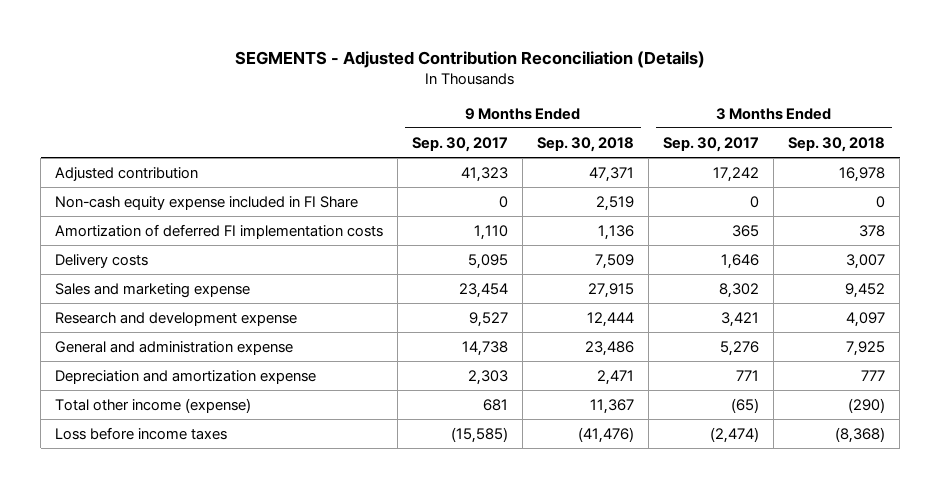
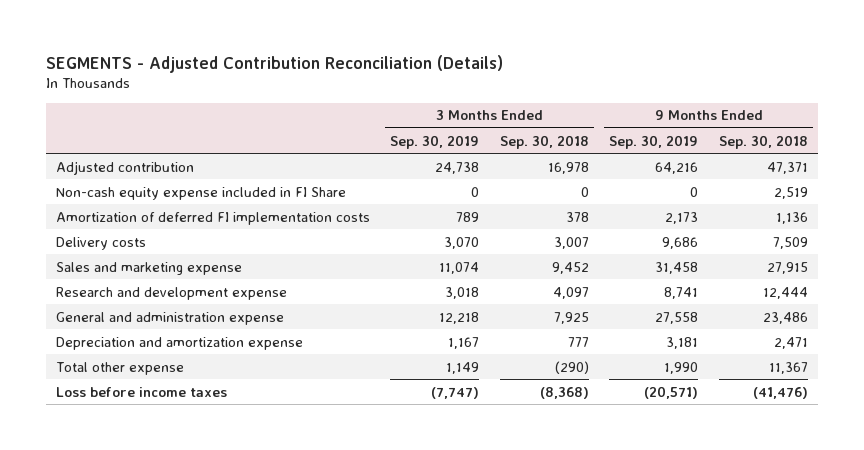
- | 9 Months Ended Sep. 30, 2017 | 9 Months Ended Sep. 30, 2018 | 3 Months Ended Sep. 30, 2017 | 3 Months Ended Sep. 30, 2018
+ | 3 Months Ended Sep. 30, 2019 | 3 Months Ended Sep. 30, 2018 | 9 Months Ended Sep. 30, 2019 | 9 Months Ended Sep. 30, 2018
- Total other income (expense) | 681 | 11,367 | (65) | (290)
+ Total other expense | 1,149 | (290) | 1,990 | 11,367

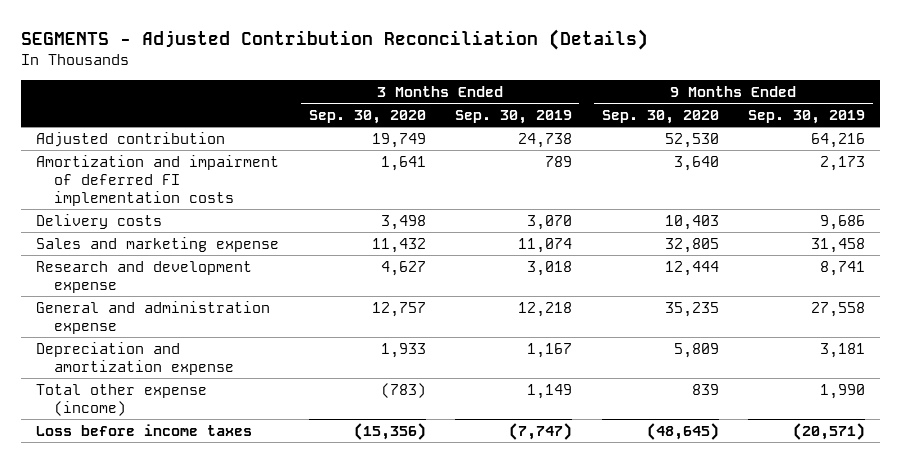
- | 3 Months Ended Sep. 30, 2019 | 3 Months Ended Sep. 30, 2018 | 9 Months Ended Sep. 30, 2019 | 9 Months Ended Sep. 30, 2018
+ | 3 Months Ended Sep. 30, 2020 | 3 Months Ended Sep. 30, 2019 | 9 Months Ended Sep. 30, 2020 | 9 Months Ended Sep. 30, 2019
- Non-cash equity expense included in FI Share | 0 | 0 | 0 | 2,519
- Amortization of deferred FI implementation costs | 789 | 378 | 2,173 | 1,136
+ Amortization and impairment of deferred FI implementation costs | 1,641 | 789 | 3,640 | 2,173
- Total other expense | 1,149 | (290) | 1,990 | 11,367
+ Total other expense (income) | (783) | 1,149 | 839 | 1,990

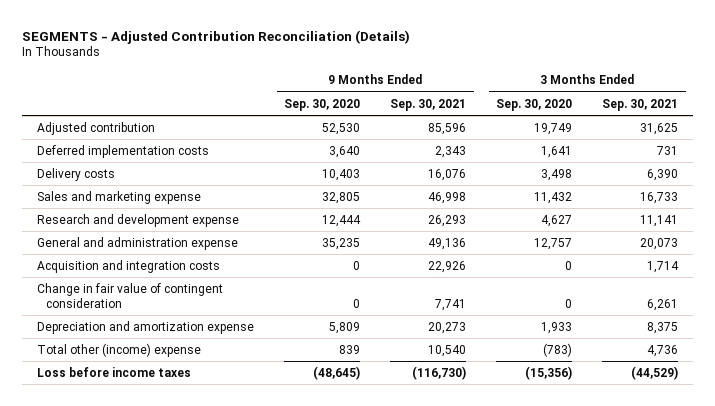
- | 3 Months Ended Sep. 30, 2020 | 3 Months Ended Sep. 30, 2019 | 9 Months Ended Sep. 30, 2020 | 9 Months Ended Sep. 30, 2019
+ | 9 Months Ended Sep. 30, 2020 | 9 Months Ended Sep. 30, 2021 | 3 Months Ended Sep. 30, 2020 | 3 Months Ended Sep. 30, 2021
- Amortization and impairment of deferred FI implementation costs | 1,641 | 789 | 3,640 | 2,173
+ Deferred implementation costs | 3,640 | 2,343 | 1,641 | 731
+ Acquisition and integration costs | 0 | 22,926 | 0 | 1,714
+ Change in fair value of contingent consideration | 0 | 7,741 | 0 | 6,261
- Total other expense (income) | (783) | 1,149 | 839 | 1,990
+ Total other (income) expense | 839 | 10,540 | (783) | 4,736

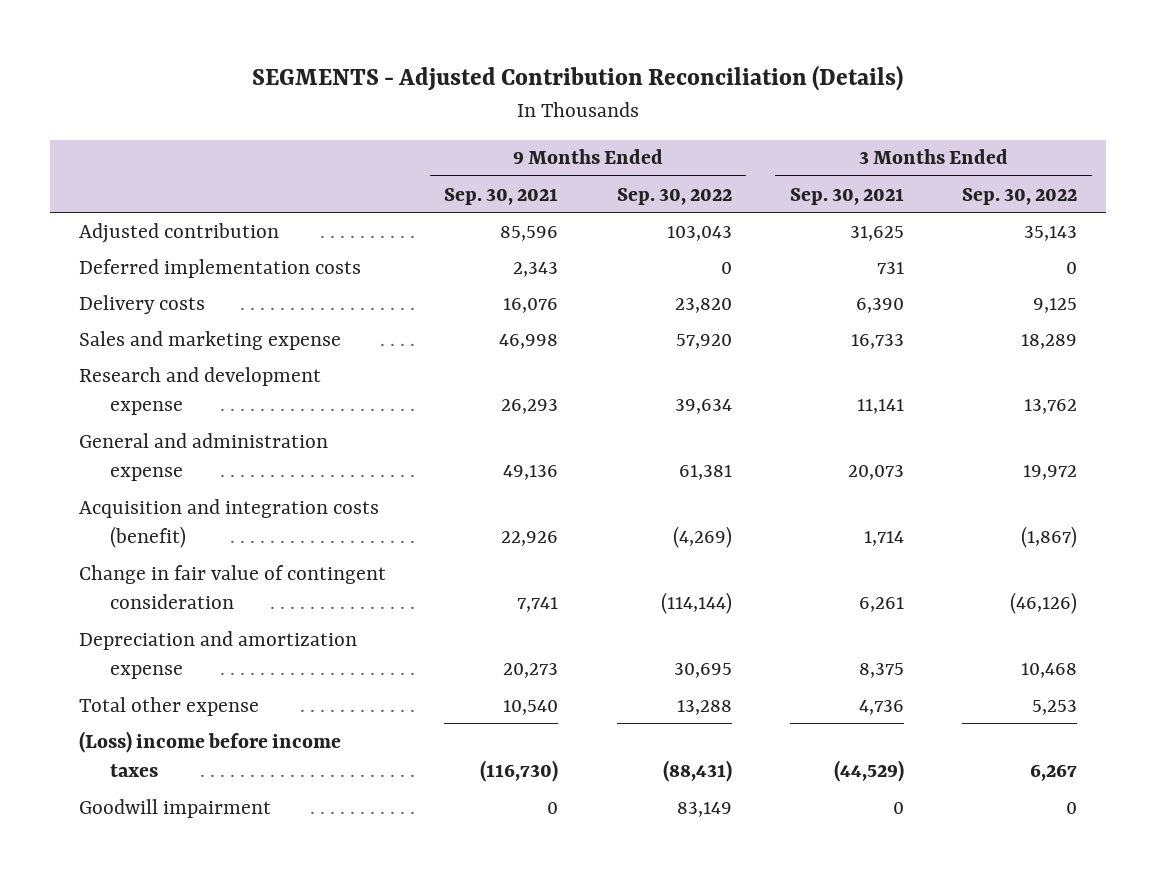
- | 9 Months Ended Sep. 30, 2020 | 9 Months Ended Sep. 30, 2021 | 3 Months Ended Sep. 30, 2020 | 3 Months Ended Sep. 30, 2021
+ | 9 Months Ended Sep. 30, 2021 | 9 Months Ended Sep. 30, 2022 | 3 Months Ended Sep. 30, 2021 | 3 Months Ended Sep. 30, 2022
- Acquisition and integration costs | 0 | 22,926 | 0 | 1,714
+ Acquisition and integration costs (benefit) | 22,926 | (4,269) | 1,714 | (1,867)
- Total other (income) expense | 839 | 10,540 | (783) | 4,736
- Loss before income taxes | (48,645) | (116,730) | (15,356) | (44,529)
+ Total other expense | 10,540 | 13,288 | 4,736 | 5,253
+ (Loss) income before income taxes | (116,730) | (88,431) | (44,529) | 6,267
+ Goodwill impairment | 0 | 83,149 | 0 | 0

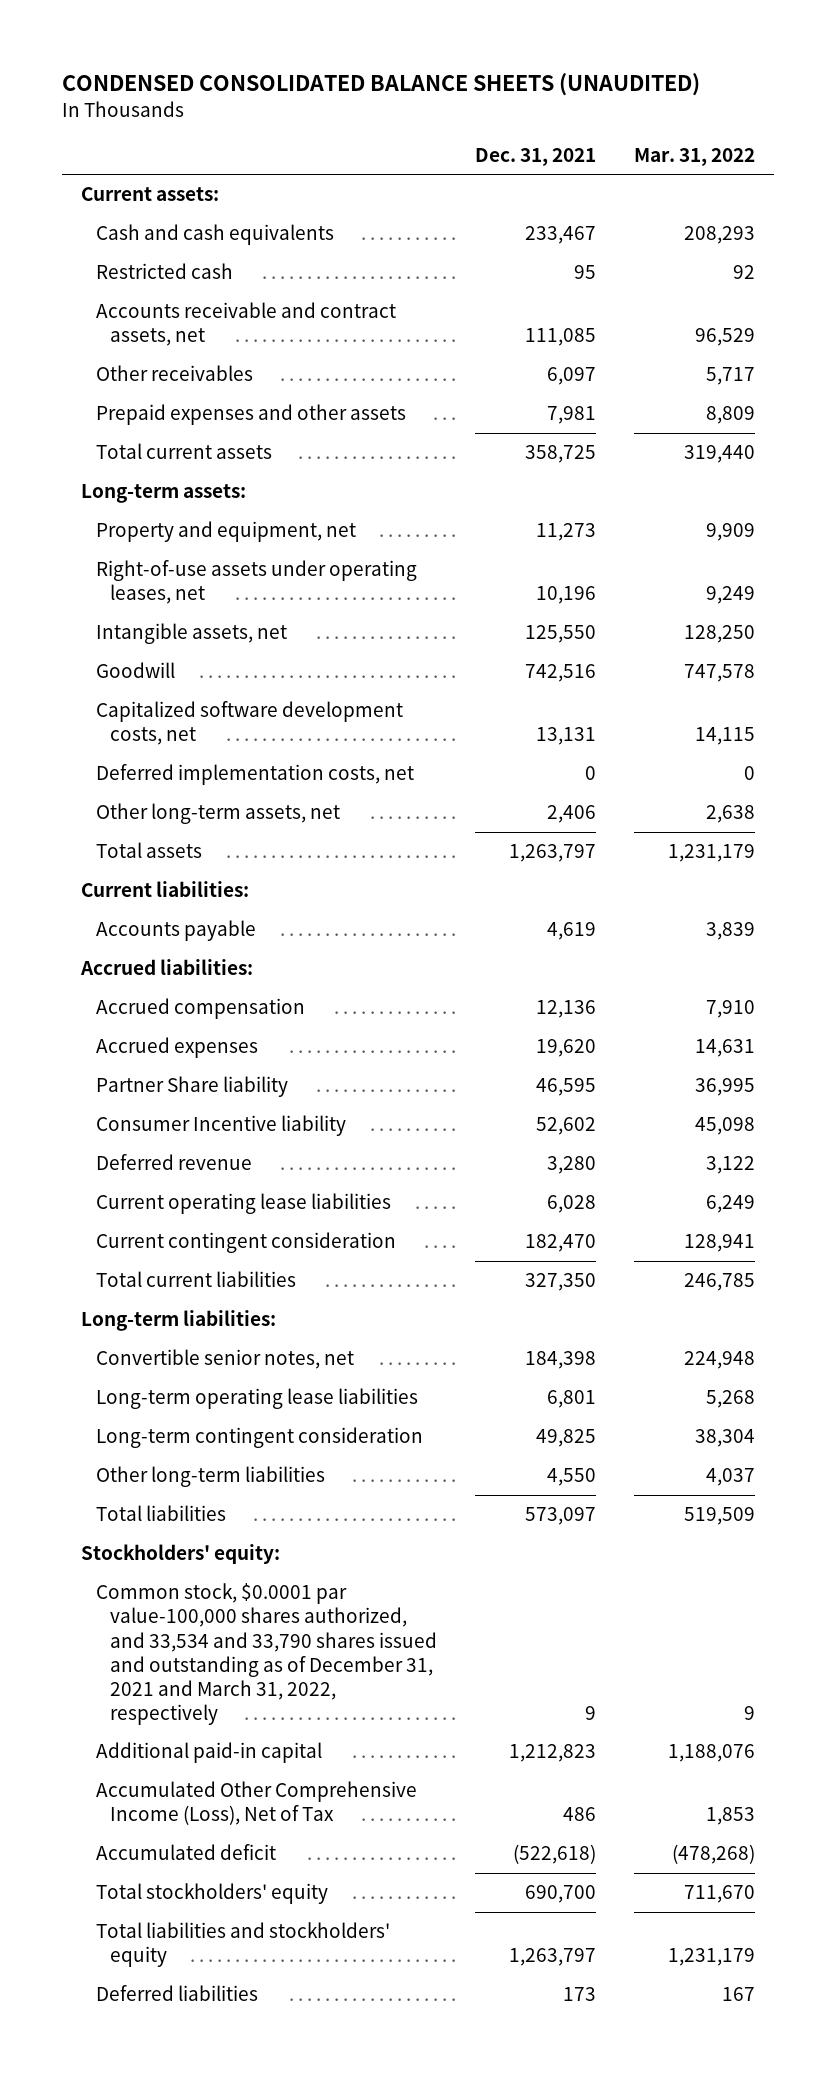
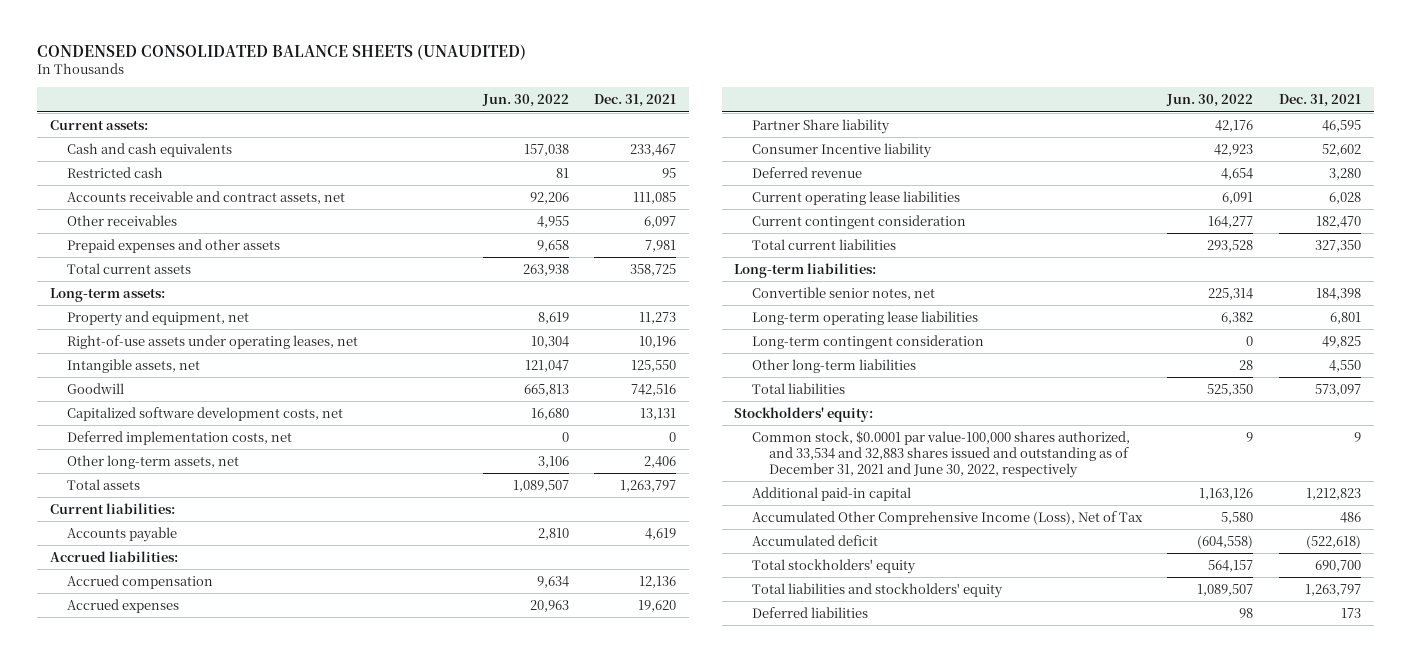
- | Dec. 31, 2021 | Mar. 31, 2022
+ | Jun. 30, 2022 | Dec. 31, 2021
- Common stock, $0.0001 par value-100,000 shares authorized, and 33,534 and 33,790 shares issued and outstanding as of December 31, 2021 and March 31, 2022, respectively | 9 | 9
+ Common stock, $0.0001 par value-100,000 shares authorized, and 33,534 and 32,883 shares issued and outstanding as of December 31, 2021 and June 30, 2022, respectively | 9 | 9

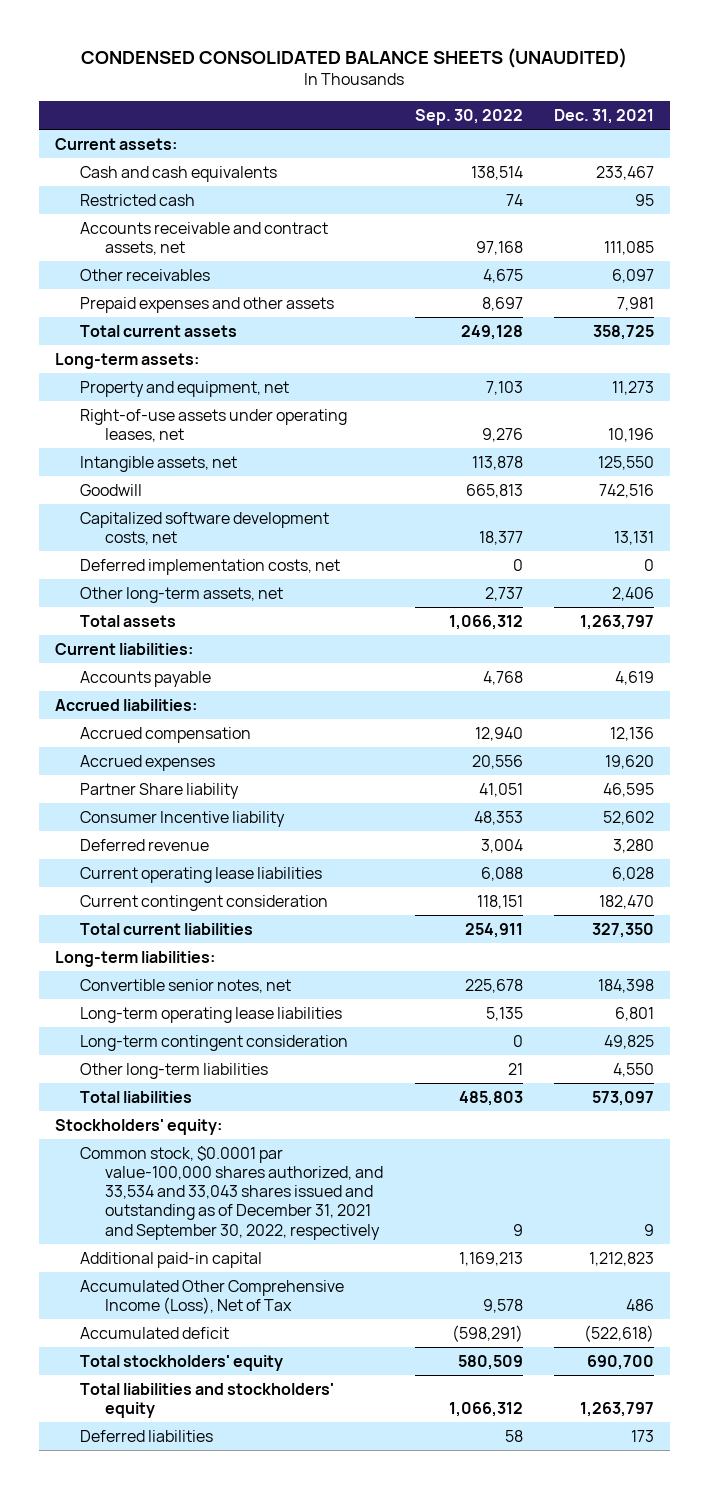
- | Jun. 30, 2022 | Dec. 31, 2021
+ | Sep. 30, 2022 | Dec. 31, 2021
- Common stock, $0.0001 par value-100,000 shares authorized, and 33,534 and 32,883 shares issued and outstanding as of December 31, 2021 and June 30, 2022, respectively | 9 | 9
+ Common stock, $0.0001 par value-100,000 shares authorized, and 33,534 and 33,043 shares issued and outstanding as of December 31, 2021 and September 30, 2022, respectively | 9 | 9

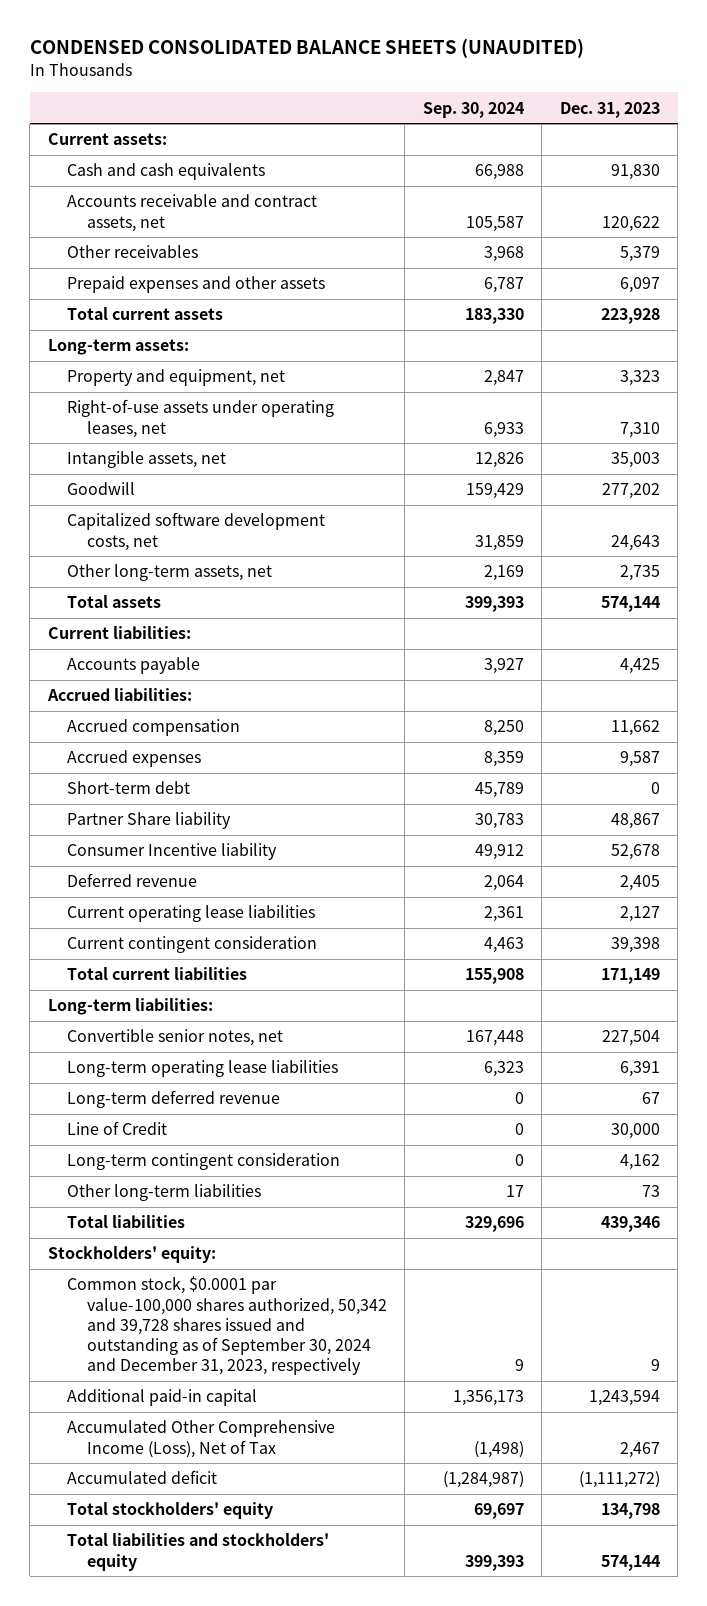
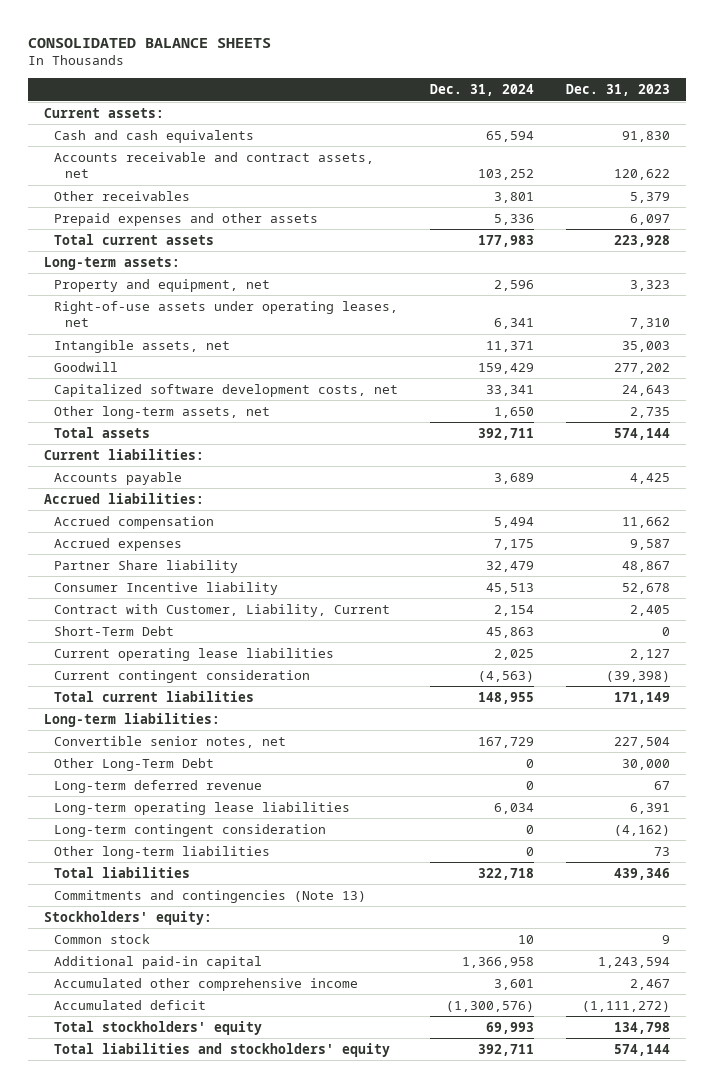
- CONDENSED CONSOLIDATED BALANCE SHEETS (UNAUDITED)
+ CONSOLIDATED BALANCE SHEETS
- | Sep. 30, 2024 | Dec. 31, 2023
+ | Dec. 31, 2024 | Dec. 31, 2023
- Short-term debt | 45,789 | 0
- Deferred revenue | 2,064 | 2,405
+ Contract with Customer, Liability, Current | 2,154 | 2,405
+ Short-Term Debt | 45,863 | 0
- Current contingent consideration | 4,463 | 39,398
+ Current contingent consideration | (4,563) | (39,398)
+ Other Long-Term Debt | 0 | 30,000
- Line of Credit | 0 | 30,000
- Long-term contingent consideration | 0 | 4,162
moved down: Long-term operating lease liabilities | 6,034 | 6,391
+ Long-term contingent consideration | 0 | (4,162)
+ Commitments and contingencies (Note 13)
- Common stock, $0.0001 par value-100,000 shares authorized, 50,342 and 39,728 shares issued and outstanding as of September 30, 2024 and December 31, 2023, respectively | 9 | 9
+ Common stock | 10 | 9
- Accumulated Other Comprehensive Income (Loss), Net of Tax | (1,498) | 2,467
+ Accumulated other comprehensive income | 3,601 | 2,467

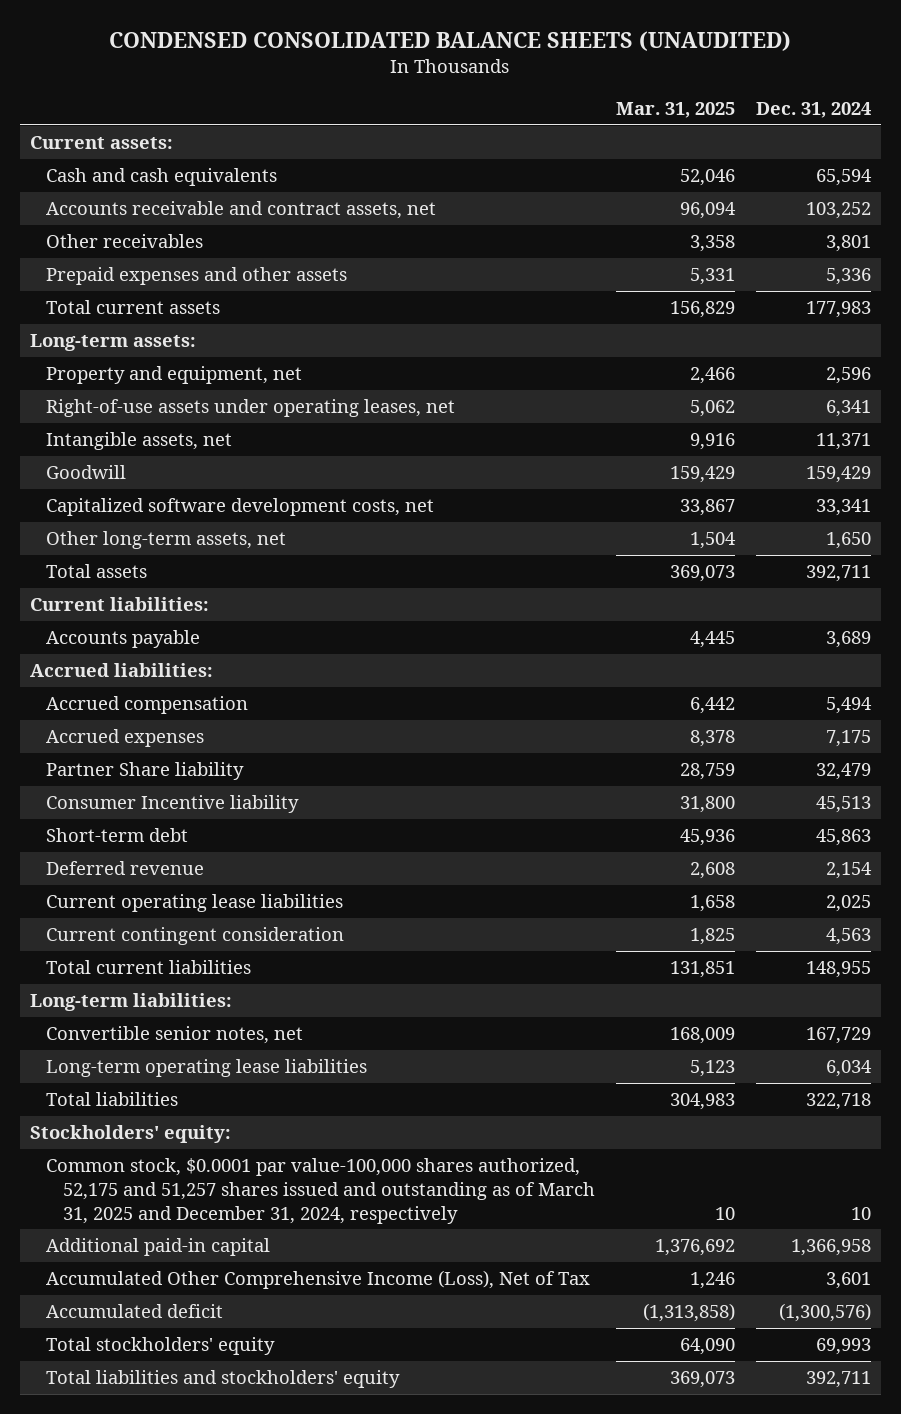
- CONSOLIDATED BALANCE SHEETS
+ CONDENSED CONSOLIDATED BALANCE SHEETS (UNAUDITED)
- | Dec. 31, 2024 | Dec. 31, 2023
+ | Mar. 31, 2025 | Dec. 31, 2024
- Contract with Customer, Liability, Current | 2,154 | 2,405
- Short-Term Debt | 45,863 | 0
+ Short-term debt | 45,936 | 45,863
+ Deferred revenue | 2,608 | 2,154
- Current contingent consideration | (4,563) | (39,398)
+ Current contingent consideration | 1,825 | 4,563
- Other Long-Term Debt | 0 | 30,000
- Long-term deferred revenue | 0 | 67
- Long-term contingent consideration | 0 | (4,162)
- Other long-term liabilities | 0 | 73
- Commitments and contingencies (Note 13)
- Common stock | 10 | 9
+ Common stock, $0.0001 par value-100,000 shares authorized, 52,175 and 51,257 shares issued and outstanding as of March 31, 2025 and December 31, 2024, respectively | 10 | 10
- Accumulated other comprehensive income | 3,601 | 2,467
+ Accumulated Other Comprehensive Income (Loss), Net of Tax | 1,246 | 3,601

